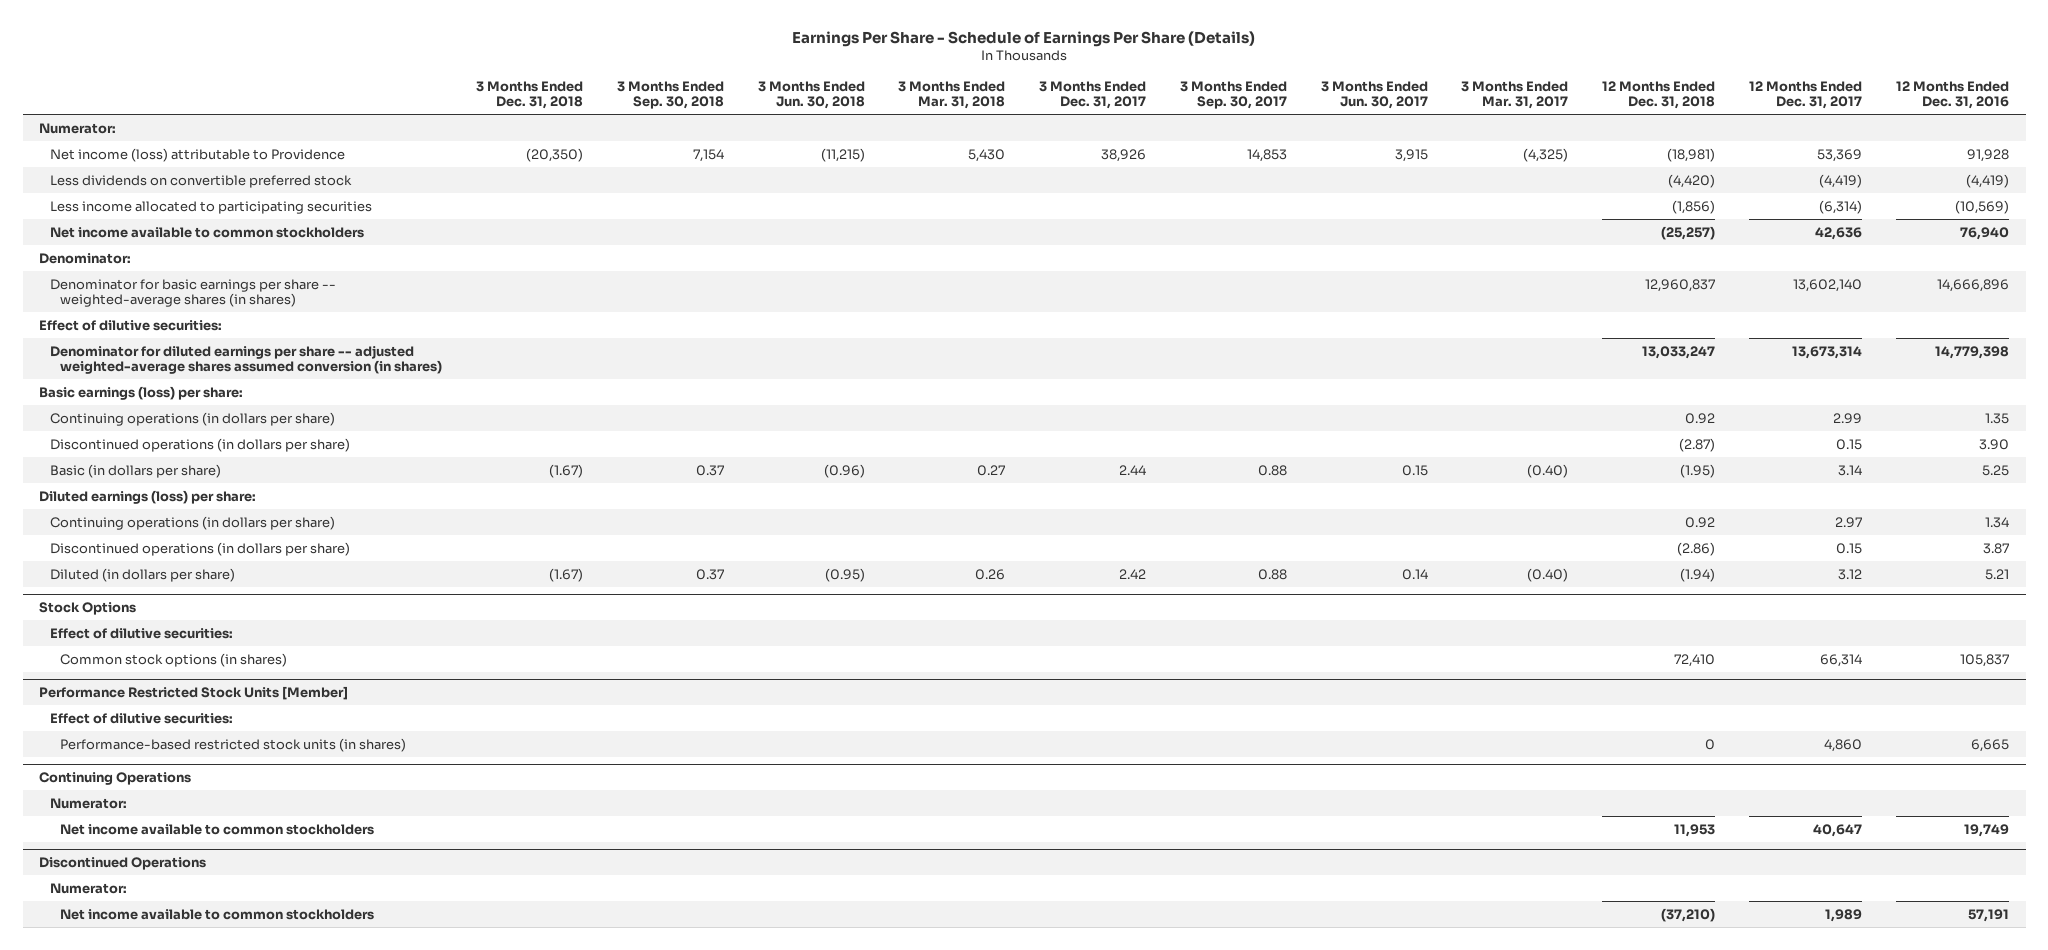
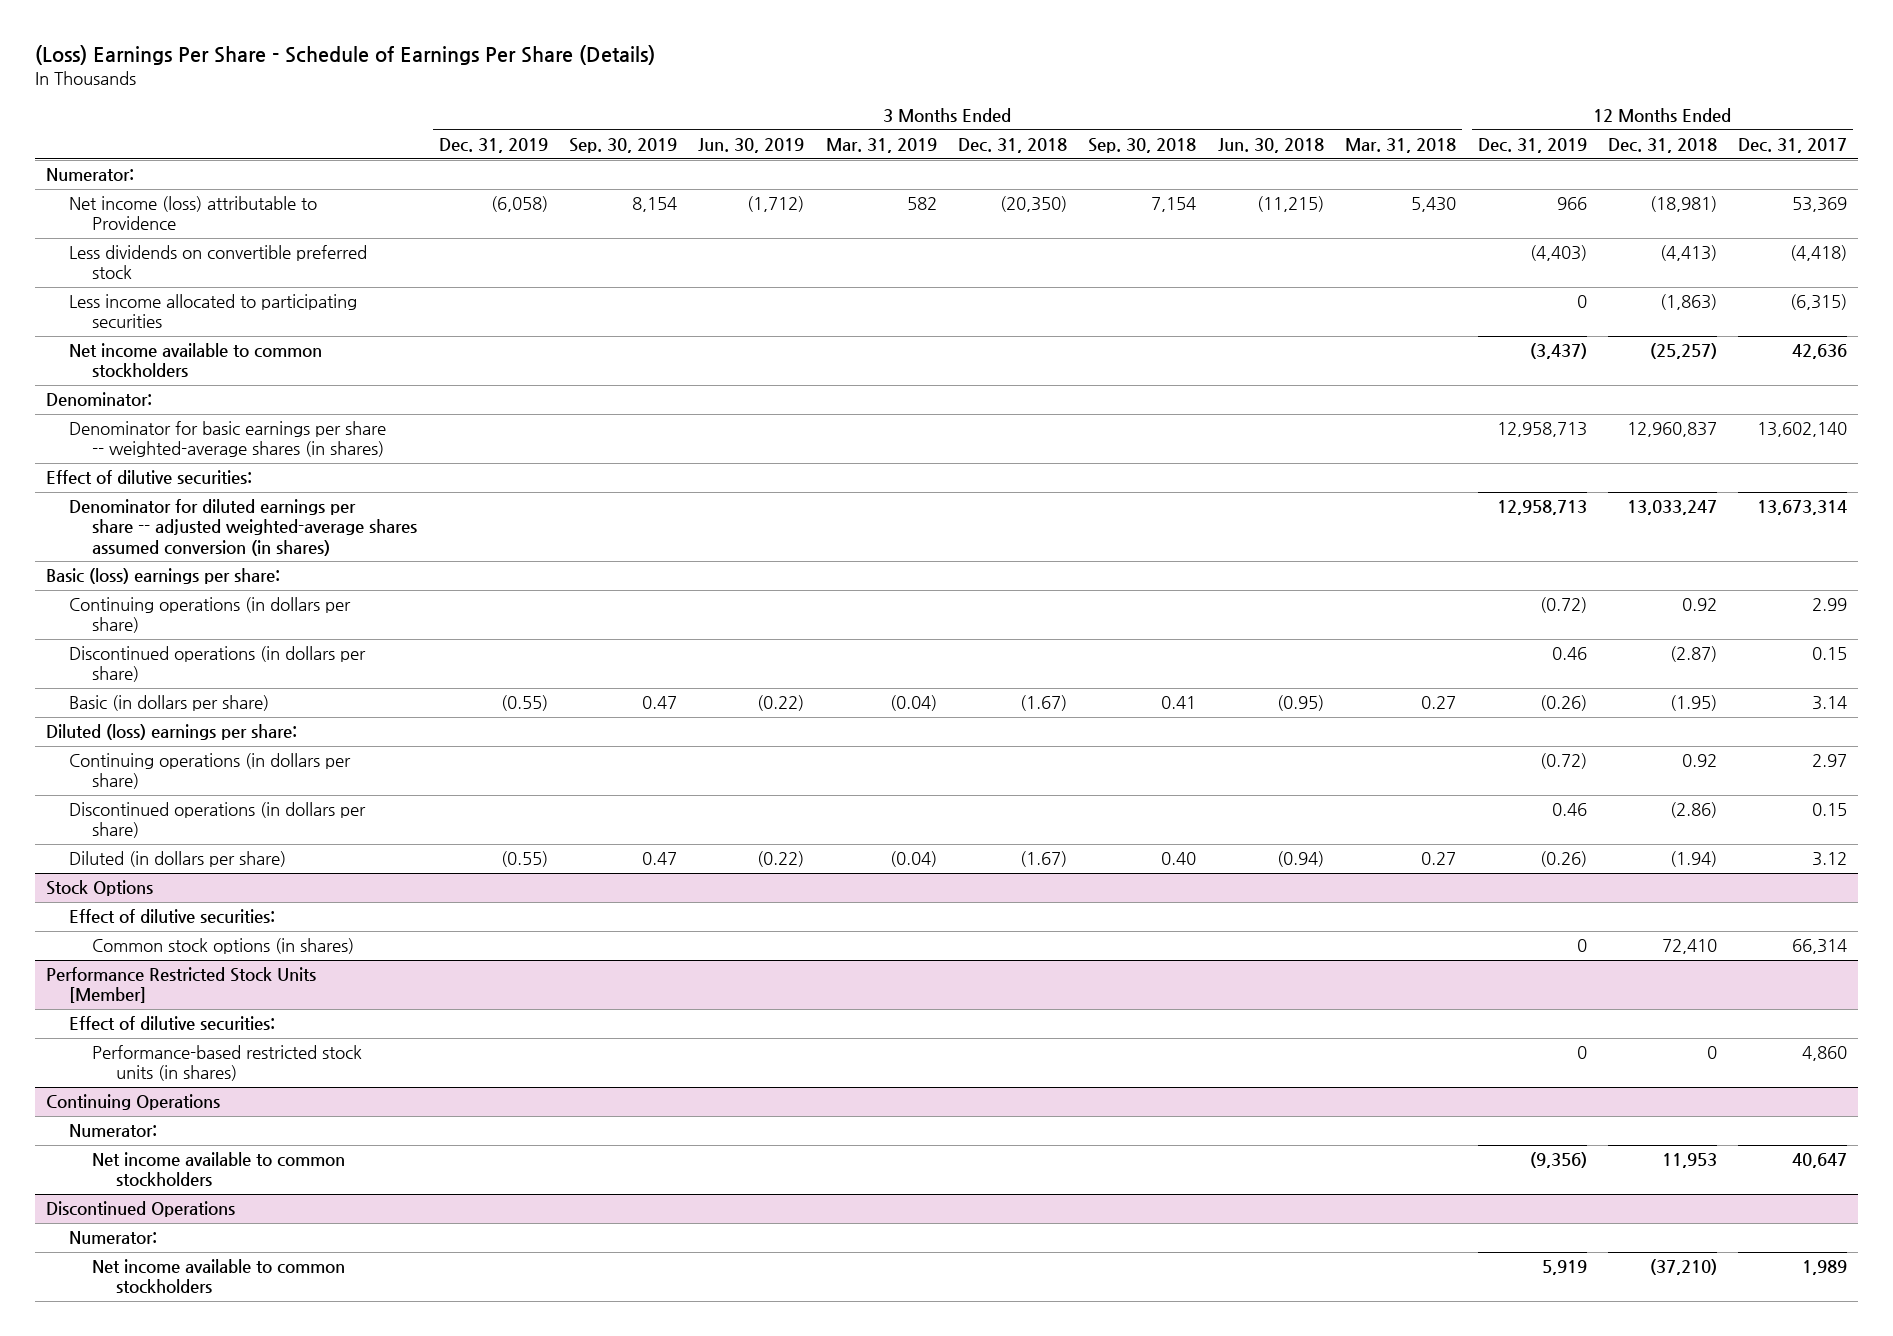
- Earnings Per Share - Schedule of Earnings Per Share (Details)
+ (Loss) Earnings Per Share - Schedule of Earnings Per Share (Details)
- | 3 Months Ended Dec. 31, 2018 | 3 Months Ended Sep. 30, 2018 | 3 Months Ended Jun. 30, 2018 | 3 Months Ended Mar. 31, 2018 | 3 Months Ended Dec. 31, 2017 | 3 Months Ended Sep. 30, 2017 | 3 Months Ended Jun. 30, 2017 | 3 Months Ended Mar. 31, 2017 | 12 Months Ended Dec. 31, 2018 | 12 Months Ended Dec. 31, 2017 | 12 Months Ended Dec. 31, 2016
+ | 3 Months Ended Dec. 31, 2019 | 3 Months Ended Sep. 30, 2019 | 3 Months Ended Jun. 30, 2019 | 3 Months Ended Mar. 31, 2019 | 3 Months Ended Dec. 31, 2018 | 3 Months Ended Sep. 30, 2018 | 3 Months Ended Jun. 30, 2018 | 3 Months Ended Mar. 31, 2018 | 12 Months Ended Dec. 31, 2019 | 12 Months Ended Dec. 31, 2018 | 12 Months Ended Dec. 31, 2017
- Less dividends on convertible preferred stock | | | | | | | | | (4,420) | (4,419) | (4,419)
- Less income allocated to participating securities | | | | | | | | | (1,856) | (6,314) | (10,569)
+ Less dividends on convertible preferred stock | | | | | | | | | (4,403) | (4,413) | (4,418)
+ Less income allocated to participating securities | | | | | | | | | 0 | (1,863) | (6,315)
- Basic earnings (loss) per share:
+ Basic (loss) earnings per share:
- Basic (in dollars per share) | (1.67) | 0.37 | (0.96) | 0.27 | 2.44 | 0.88 | 0.15 | (0.40) | (1.95) | 3.14 | 5.25
- Diluted earnings (loss) per share:
+ Basic (in dollars per share) | (0.55) | 0.47 | (0.22) | (0.04) | (1.67) | 0.41 | (0.95) | 0.27 | (0.26) | (1.95) | 3.14
+ Diluted (loss) earnings per share:
- Diluted (in dollars per share) | (1.67) | 0.37 | (0.95) | 0.26 | 2.42 | 0.88 | 0.14 | (0.40) | (1.94) | 3.12 | 5.21
+ Diluted (in dollars per share) | (0.55) | 0.47 | (0.22) | (0.04) | (1.67) | 0.40 | (0.94) | 0.27 | (0.26) | (1.94) | 3.12

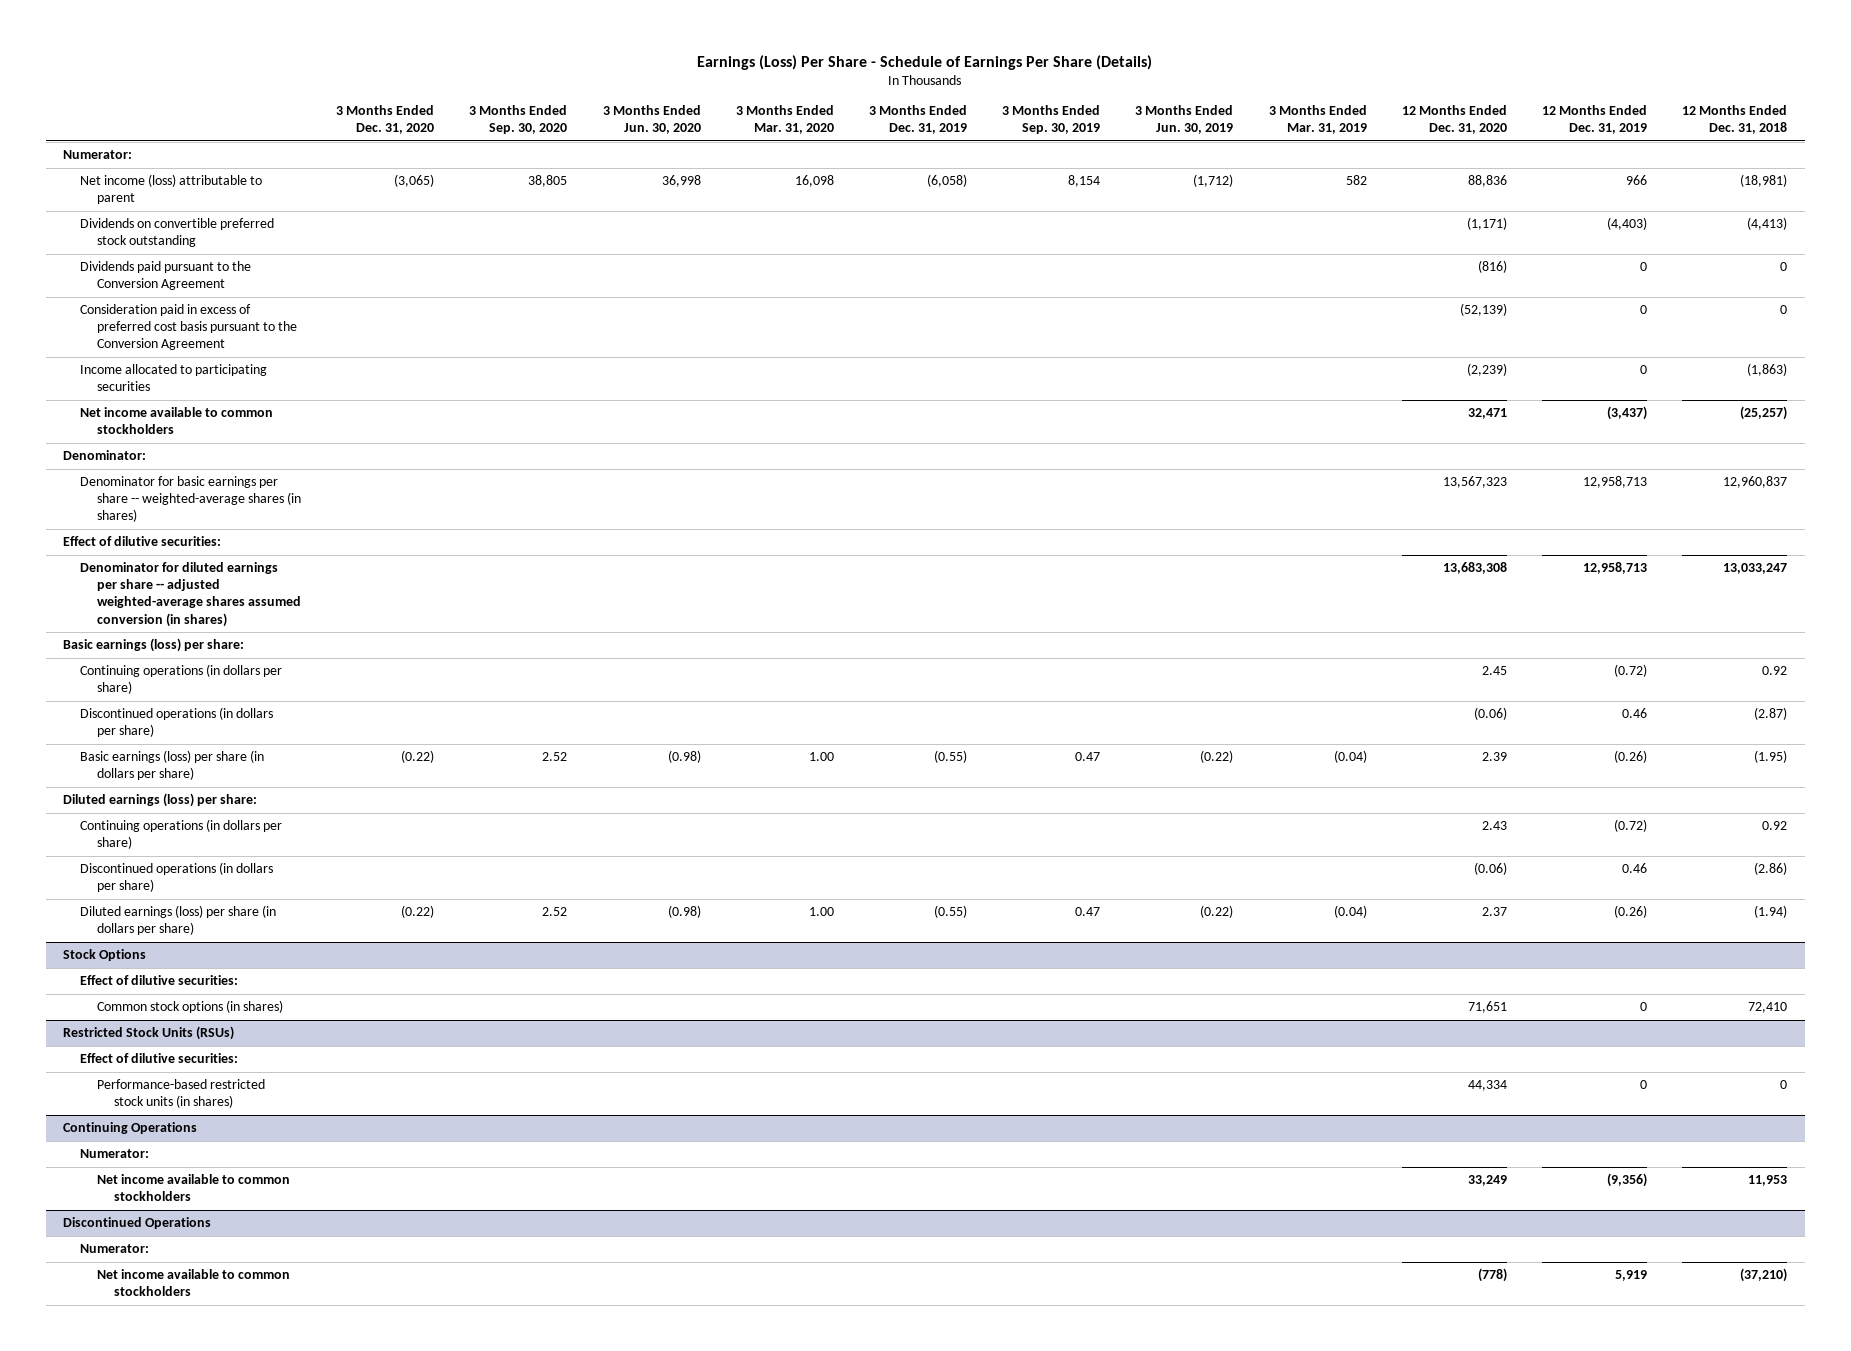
- (Loss) Earnings Per Share - Schedule of Earnings Per Share (Details)
+ Earnings (Loss) Per Share - Schedule of Earnings Per Share (Details)
- | 3 Months Ended Dec. 31, 2019 | 3 Months Ended Sep. 30, 2019 | 3 Months Ended Jun. 30, 2019 | 3 Months Ended Mar. 31, 2019 | 3 Months Ended Dec. 31, 2018 | 3 Months Ended Sep. 30, 2018 | 3 Months Ended Jun. 30, 2018 | 3 Months Ended Mar. 31, 2018 | 12 Months Ended Dec. 31, 2019 | 12 Months Ended Dec. 31, 2018 | 12 Months Ended Dec. 31, 2017
+ | 3 Months Ended Dec. 31, 2020 | 3 Months Ended Sep. 30, 2020 | 3 Months Ended Jun. 30, 2020 | 3 Months Ended Mar. 31, 2020 | 3 Months Ended Dec. 31, 2019 | 3 Months Ended Sep. 30, 2019 | 3 Months Ended Jun. 30, 2019 | 3 Months Ended Mar. 31, 2019 | 12 Months Ended Dec. 31, 2020 | 12 Months Ended Dec. 31, 2019 | 12 Months Ended Dec. 31, 2018
- Net income (loss) attributable to Providence | (6,058) | 8,154 | (1,712) | 582 | (20,350) | 7,154 | (11,215) | 5,430 | 966 | (18,981) | 53,369
- Less dividends on convertible preferred stock | | | | | | | | | (4,403) | (4,413) | (4,418)
- Less income allocated to participating securities | | | | | | | | | 0 | (1,863) | (6,315)
+ Net income (loss) attributable to parent | (3,065) | 38,805 | 36,998 | 16,098 | (6,058) | 8,154 | (1,712) | 582 | 88,836 | 966 | (18,981)
+ Dividends on convertible preferred stock outstanding | | | | | | | | | (1,171) | (4,403) | (4,413)
+ Dividends paid pursuant to the Conversion Agreement | | | | | | | | | (816) | 0 | 0
+ Consideration paid in excess of preferred cost basis pursuant to the Conversion Agreement | | | | | | | | | (52,139) | 0 | 0
+ Income allocated to participating securities | | | | | | | | | (2,239) | 0 | (1,863)
- Basic (loss) earnings per share:
+ Basic earnings (loss) per share:
- Basic (in dollars per share) | (0.55) | 0.47 | (0.22) | (0.04) | (1.67) | 0.41 | (0.95) | 0.27 | (0.26) | (1.95) | 3.14
- Diluted (loss) earnings per share:
+ Basic earnings (loss) per share (in dollars per share) | (0.22) | 2.52 | (0.98) | 1.00 | (0.55) | 0.47 | (0.22) | (0.04) | 2.39 | (0.26) | (1.95)
+ Diluted earnings (loss) per share:
- Diluted (in dollars per share) | (0.55) | 0.47 | (0.22) | (0.04) | (1.67) | 0.40 | (0.94) | 0.27 | (0.26) | (1.94) | 3.12
+ Diluted earnings (loss) per share (in dollars per share) | (0.22) | 2.52 | (0.98) | 1.00 | (0.55) | 0.47 | (0.22) | (0.04) | 2.37 | (0.26) | (1.94)
- Performance Restricted Stock Units [Member]
+ Restricted Stock Units (RSUs)

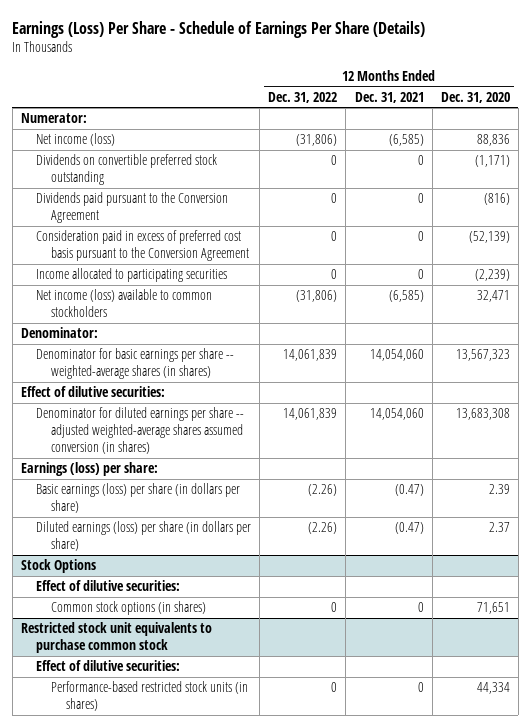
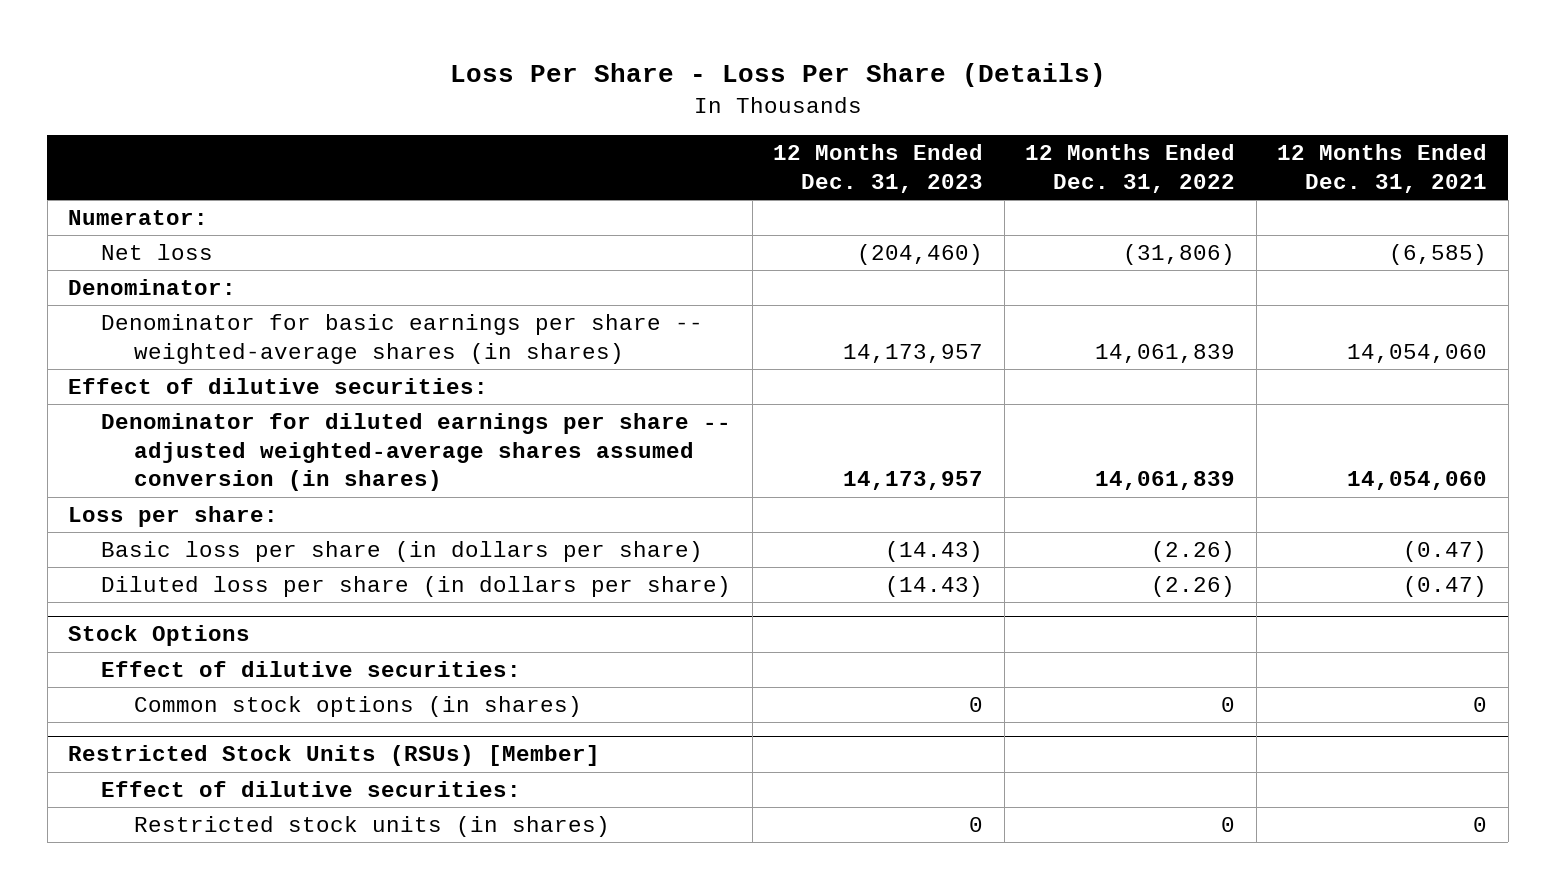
- Earnings (Loss) Per Share - Schedule of Earnings Per Share (Details)
+ Loss Per Share - Loss Per Share (Details)
- | 12 Months Ended Dec. 31, 2022 | 12 Months Ended Dec. 31, 2021 | 12 Months Ended Dec. 31, 2020
+ | 12 Months Ended Dec. 31, 2023 | 12 Months Ended Dec. 31, 2022 | 12 Months Ended Dec. 31, 2021
- Net income (loss) | (31,806) | (6,585) | 88,836
- Dividends on convertible preferred stock outstanding | 0 | 0 | (1,171)
- Dividends paid pursuant to the Conversion Agreement | 0 | 0 | (816)
- Consideration paid in excess of preferred cost basis pursuant to the Conversion Agreement | 0 | 0 | (52,139)
- Income allocated to participating securities | 0 | 0 | (2,239)
- Net income (loss) available to common stockholders | (31,806) | (6,585) | 32,471
+ Net loss | (204,460) | (31,806) | (6,585)
- Earnings (loss) per share:
- Basic earnings (loss) per share (in dollars per share) | (2.26) | (0.47) | 2.39
- Diluted earnings (loss) per share (in dollars per share) | (2.26) | (0.47) | 2.37
+ Loss per share:
+ Basic loss per share (in dollars per share) | (14.43) | (2.26) | (0.47)
+ Diluted loss per share (in dollars per share) | (14.43) | (2.26) | (0.47)
- Restricted stock unit equivalents to purchase common stock
+ Restricted Stock Units (RSUs) [Member]
- Performance-based restricted stock units (in shares) | 0 | 0 | 44,334
+ Restricted stock units (in shares) | 0 | 0 | 0

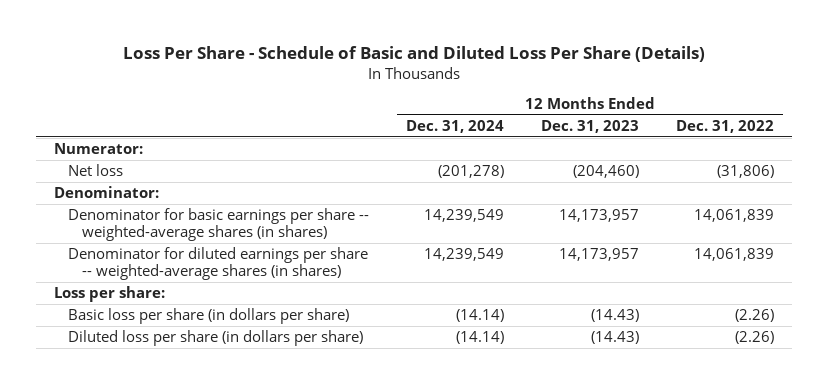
- Loss Per Share - Loss Per Share (Details)
+ Loss Per Share - Schedule of Basic and Diluted Loss Per Share (Details)
- | 12 Months Ended Dec. 31, 2023 | 12 Months Ended Dec. 31, 2022 | 12 Months Ended Dec. 31, 2021
+ | 12 Months Ended Dec. 31, 2024 | 12 Months Ended Dec. 31, 2023 | 12 Months Ended Dec. 31, 2022
- Effect of dilutive securities:
- Denominator for diluted earnings per share -- adjusted weighted-average shares assumed conversion (in shares) | 14,173,957 | 14,061,839 | 14,054,060
+ Denominator for diluted earnings per share -- weighted-average shares (in shares) | 14,239,549 | 14,173,957 | 14,061,839
- Stock Options
- Effect of dilutive securities:
- Common stock options (in shares) | 0 | 0 | 0
- Restricted Stock Units (RSUs) [Member]
- Effect of dilutive securities:
- Restricted stock units (in shares) | 0 | 0 | 0

